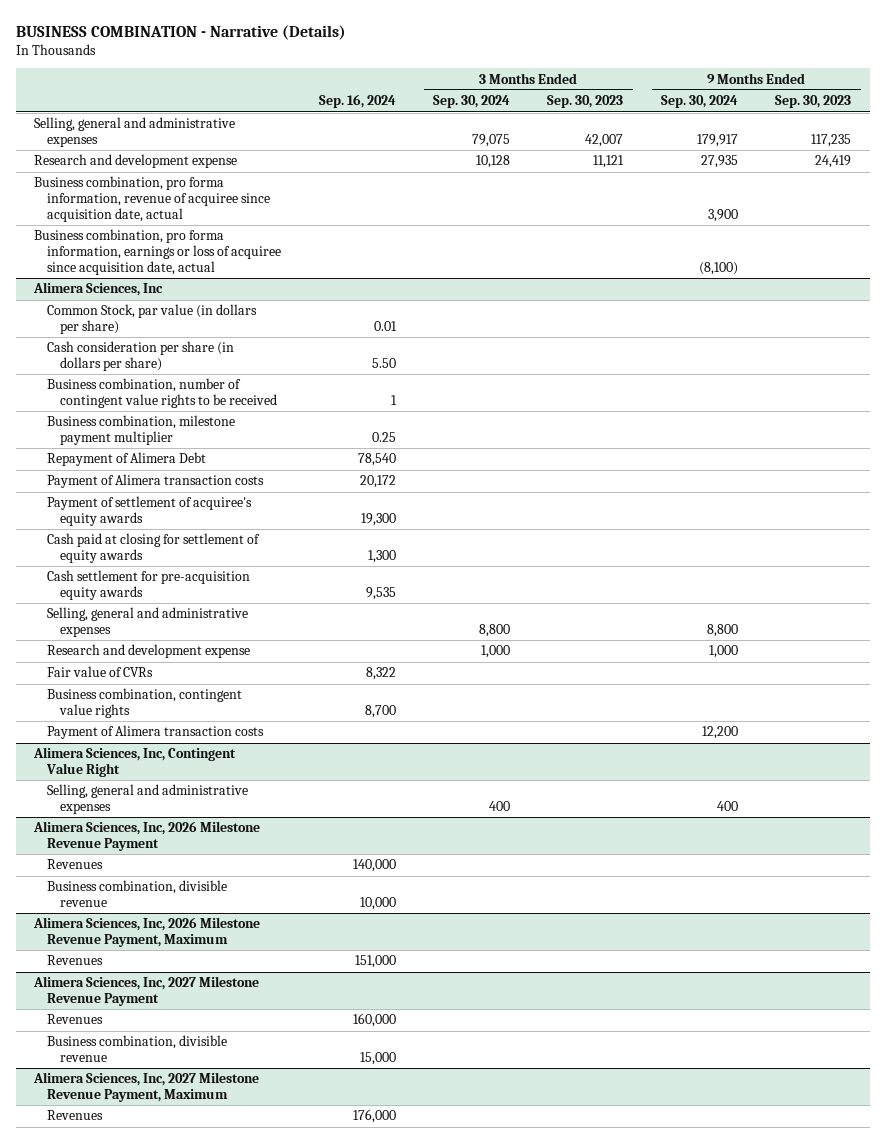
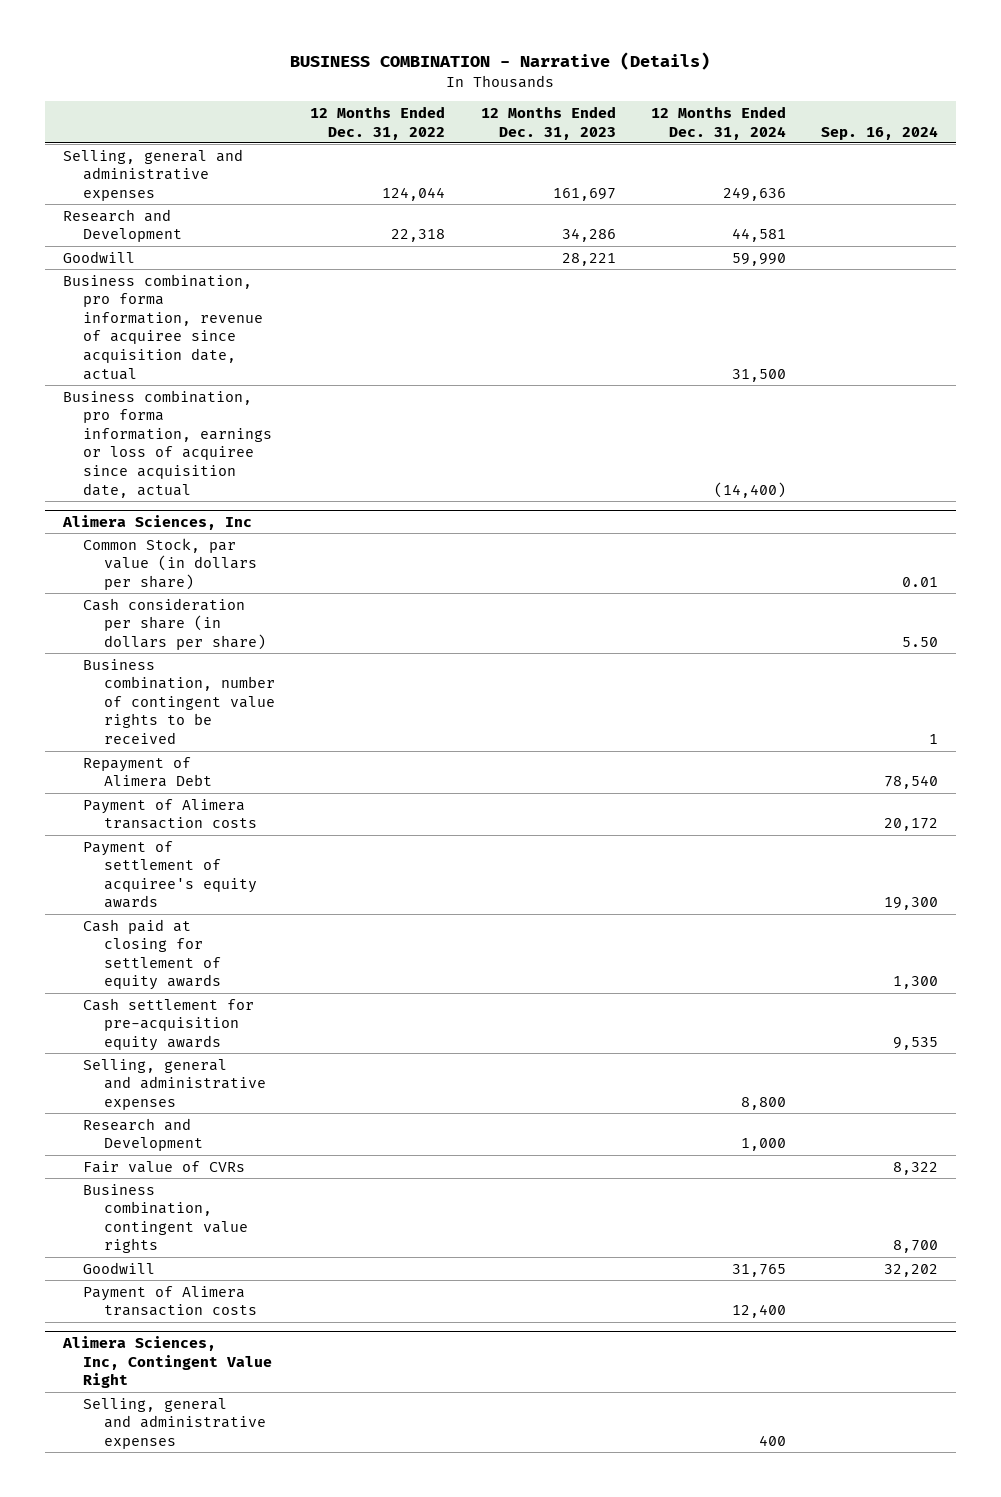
- | Sep. 16, 2024 | 3 Months Ended Sep. 30, 2024 | 3 Months Ended Sep. 30, 2023 | 9 Months Ended Sep. 30, 2024 | 9 Months Ended Sep. 30, 2023
+ | 12 Months Ended Dec. 31, 2022 | 12 Months Ended Dec. 31, 2023 | 12 Months Ended Dec. 31, 2024 | Sep. 16, 2024
- Research and development expense | | 10,128 | 11,121 | 27,935 | 24,419
+ Research and Development | 22,318 | 34,286 | 44,581 |
+ Goodwill | | 28,221 | 59,990 |
@ Alimera Sciences, Inc
- Business combination, milestone payment multiplier | 0.25 | | | |
- Research and development expense | | 1,000 | | 1,000 |
+ Research and Development | | | 1,000 |
+ Goodwill | | | 31,765 | 32,202
- Alimera Sciences, Inc, 2026 Milestone Revenue Payment
- Revenues | 140,000 | | | |
- Business combination, divisible revenue | 10,000 | | | |
- Alimera Sciences, Inc, 2026 Milestone Revenue Payment, Maximum
- Revenues | 151,000 | | | |
- Alimera Sciences, Inc, 2027 Milestone Revenue Payment
- Revenues | 160,000 | | | |
- Business combination, divisible revenue | 15,000 | | | |
- Alimera Sciences, Inc, 2027 Milestone Revenue Payment, Maximum
- Revenues | 176,000 | | | |

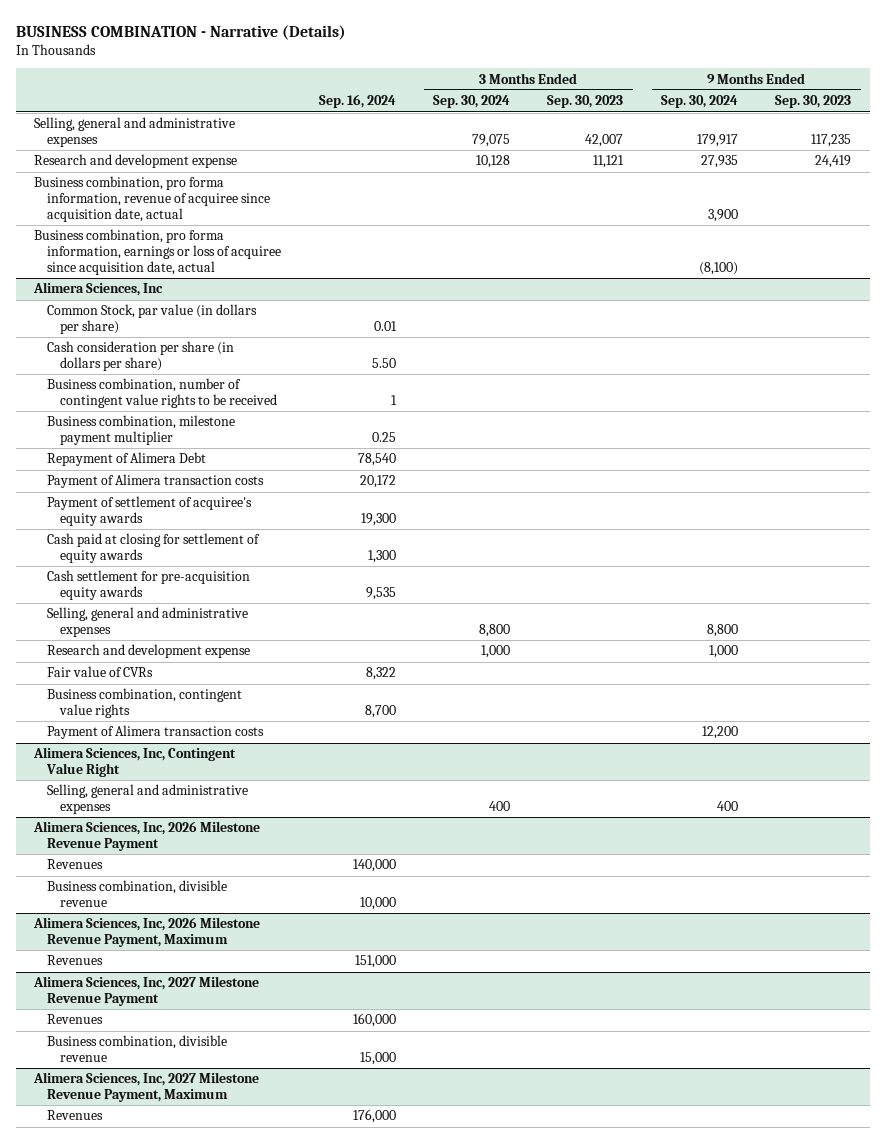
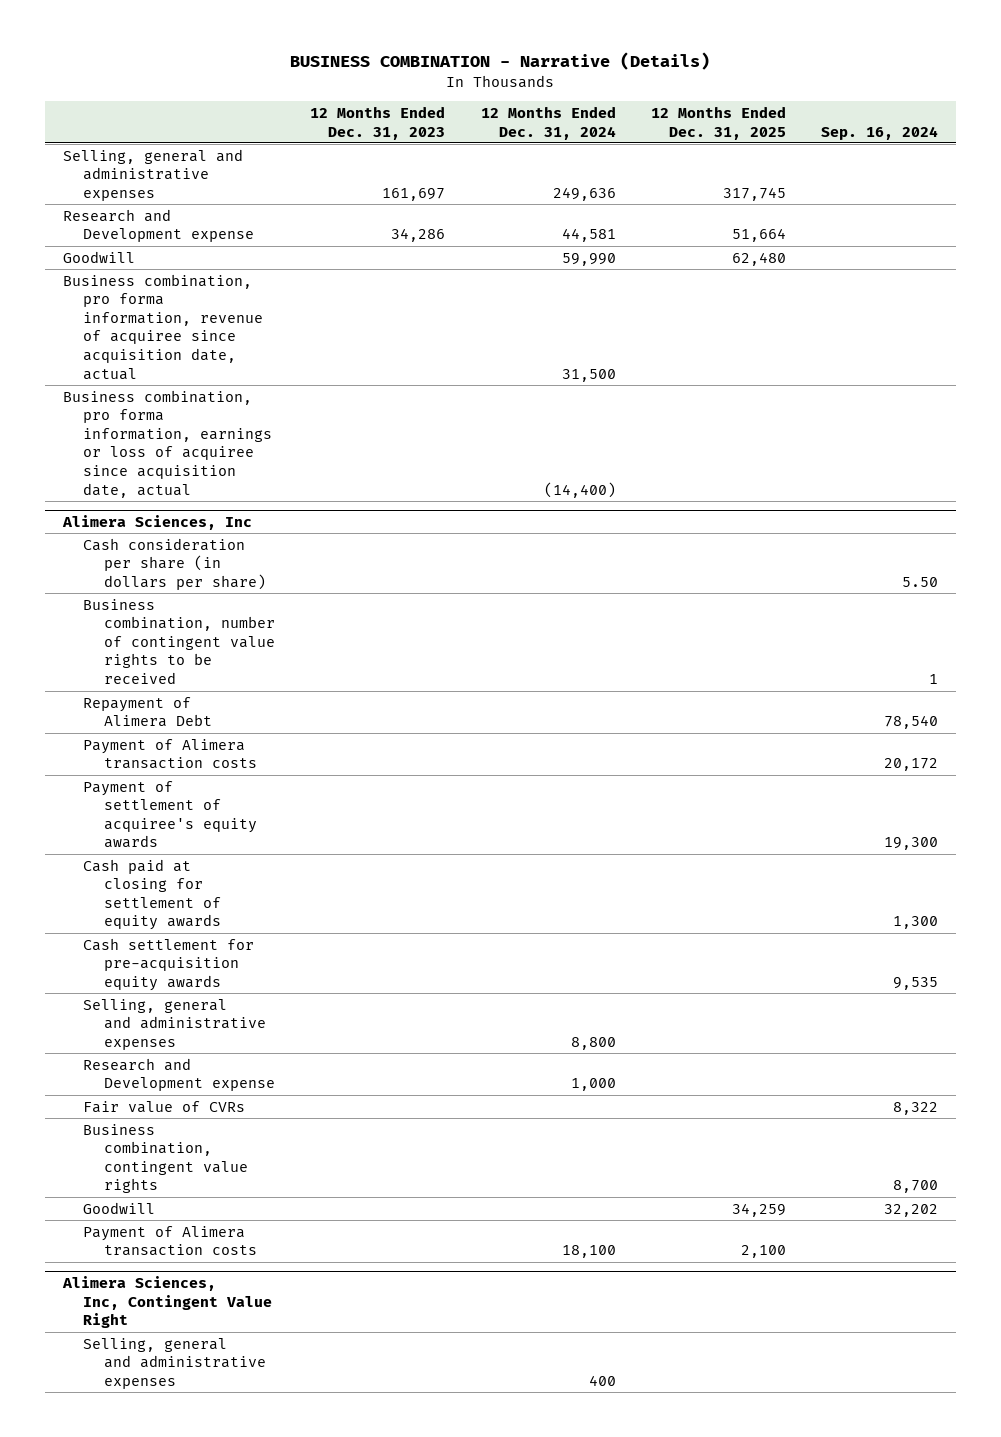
- | Sep. 16, 2024 | 3 Months Ended Sep. 30, 2024 | 3 Months Ended Sep. 30, 2023 | 9 Months Ended Sep. 30, 2024 | 9 Months Ended Sep. 30, 2023
+ | 12 Months Ended Dec. 31, 2023 | 12 Months Ended Dec. 31, 2024 | 12 Months Ended Dec. 31, 2025 | Sep. 16, 2024
- Research and development expense | | 10,128 | 11,121 | 27,935 | 24,419
+ Research and Development expense | 34,286 | 44,581 | 51,664 |
+ Goodwill | | 59,990 | 62,480 |
@ Alimera Sciences, Inc
- Common Stock, par value (in dollars per share) | 0.01 | | | |
- Business combination, milestone payment multiplier | 0.25 | | | |
- Research and development expense | | 1,000 | | 1,000 |
+ Research and Development expense | | 1,000 | |
+ Goodwill | | | 34,259 | 32,202
- Alimera Sciences, Inc, 2026 Milestone Revenue Payment
- Revenues | 140,000 | | | |
- Business combination, divisible revenue | 10,000 | | | |
- Alimera Sciences, Inc, 2026 Milestone Revenue Payment, Maximum
- Revenues | 151,000 | | | |
- Alimera Sciences, Inc, 2027 Milestone Revenue Payment
- Revenues | 160,000 | | | |
- Business combination, divisible revenue | 15,000 | | | |
- Alimera Sciences, Inc, 2027 Milestone Revenue Payment, Maximum
- Revenues | 176,000 | | | |

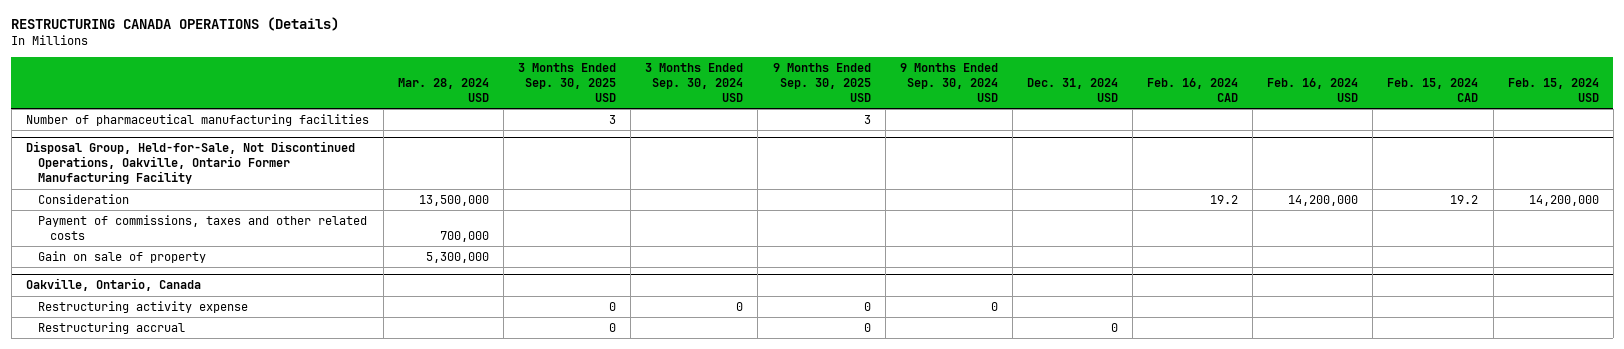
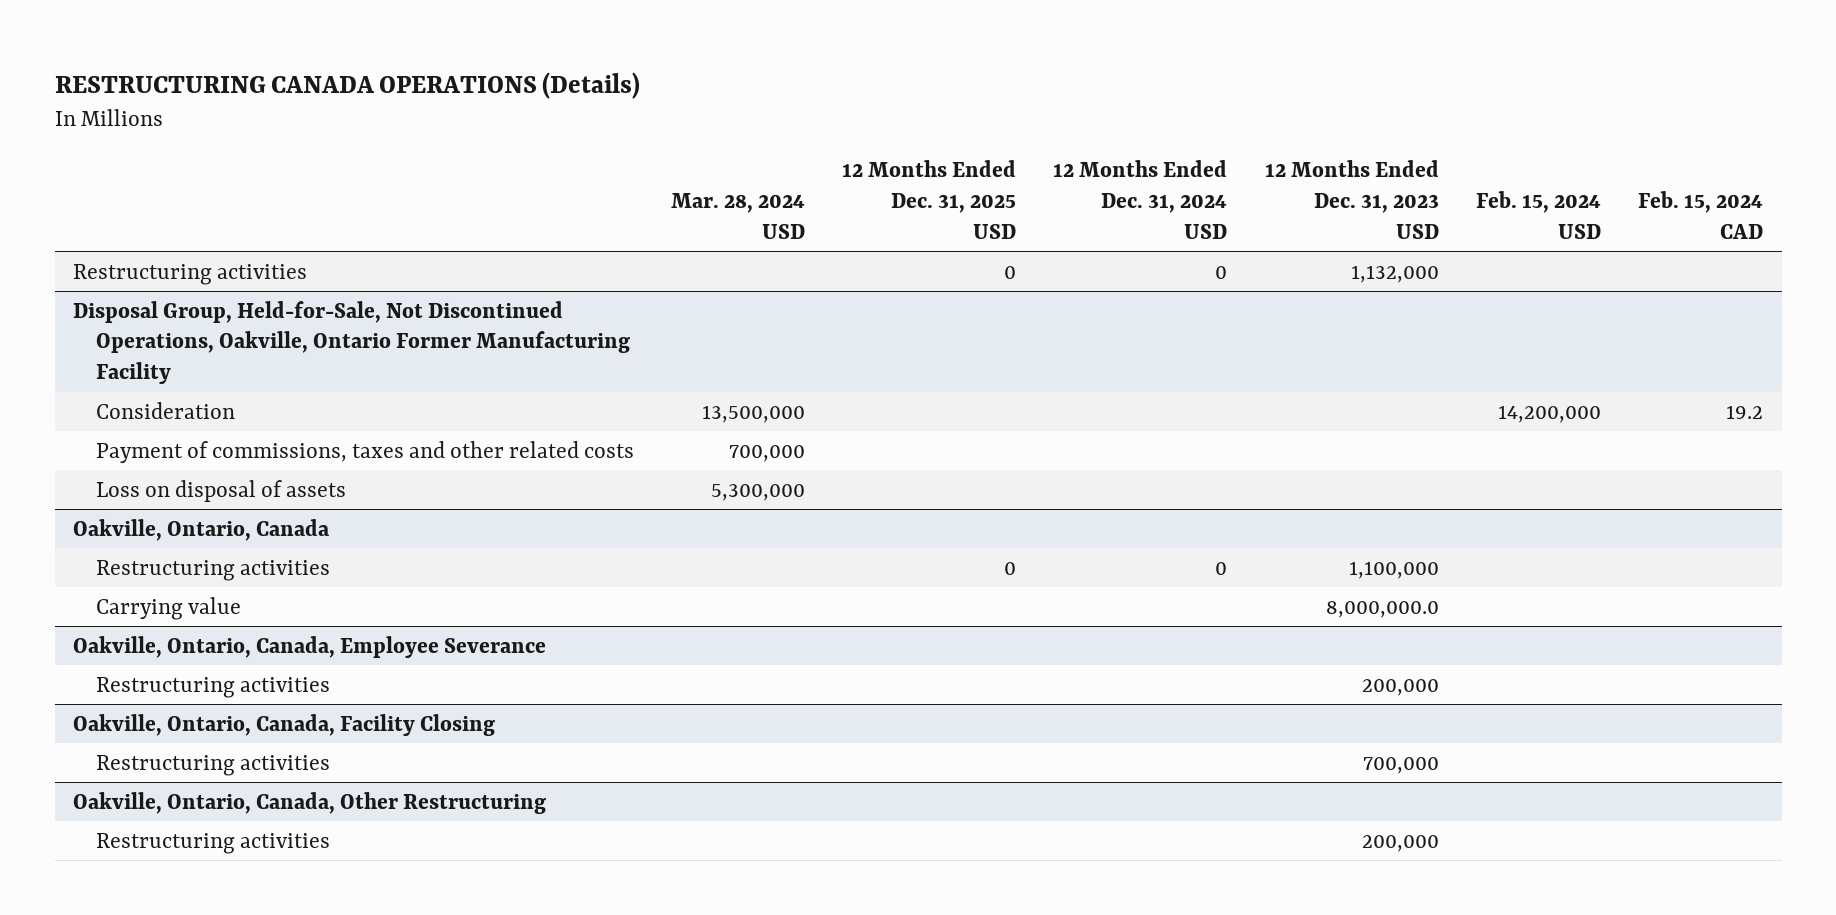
- | Mar. 28, 2024 USD | 3 Months Ended Sep. 30, 2025 USD | 3 Months Ended Sep. 30, 2024 USD | 9 Months Ended Sep. 30, 2025 USD | 9 Months Ended Sep. 30, 2024 USD | Dec. 31, 2024 USD | Feb. 16, 2024 CAD | Feb. 16, 2024 USD | Feb. 15, 2024 CAD | Feb. 15, 2024 USD
+ | Mar. 28, 2024 USD | 12 Months Ended Dec. 31, 2025 USD | 12 Months Ended Dec. 31, 2024 USD | 12 Months Ended Dec. 31, 2023 USD | Feb. 15, 2024 USD | Feb. 15, 2024 CAD
- Number of pharmaceutical manufacturing facilities | | 3 | | 3 | | | | | |
+ Restructuring activities | | 0 | 0 | 1,132,000 | |
@ Disposal Group, Held-for-Sale, Not Discontinued Operations, Oakville, Ontario Former Manufacturing Facility
- Gain on sale of property | 5,300,000 | | | | | | | | |
+ Loss on disposal of assets | 5,300,000 | | | | |
@ Oakville, Ontario, Canada
- Restructuring activity expense | | 0 | 0 | 0 | 0 | | | | |
- Restructuring accrual | | 0 | | 0 | | 0 | | | |
+ Restructuring activities | | 0 | 0 | 1,100,000 | |
+ Carrying value | | | | 8,000,000.0 | |
+ Oakville, Ontario, Canada, Employee Severance
+ Restructuring activities | | | | 200,000 | |
+ Oakville, Ontario, Canada, Facility Closing
+ Restructuring activities | | | | 700,000 | |
+ Oakville, Ontario, Canada, Other Restructuring
+ Restructuring activities | | | | 200,000 | |

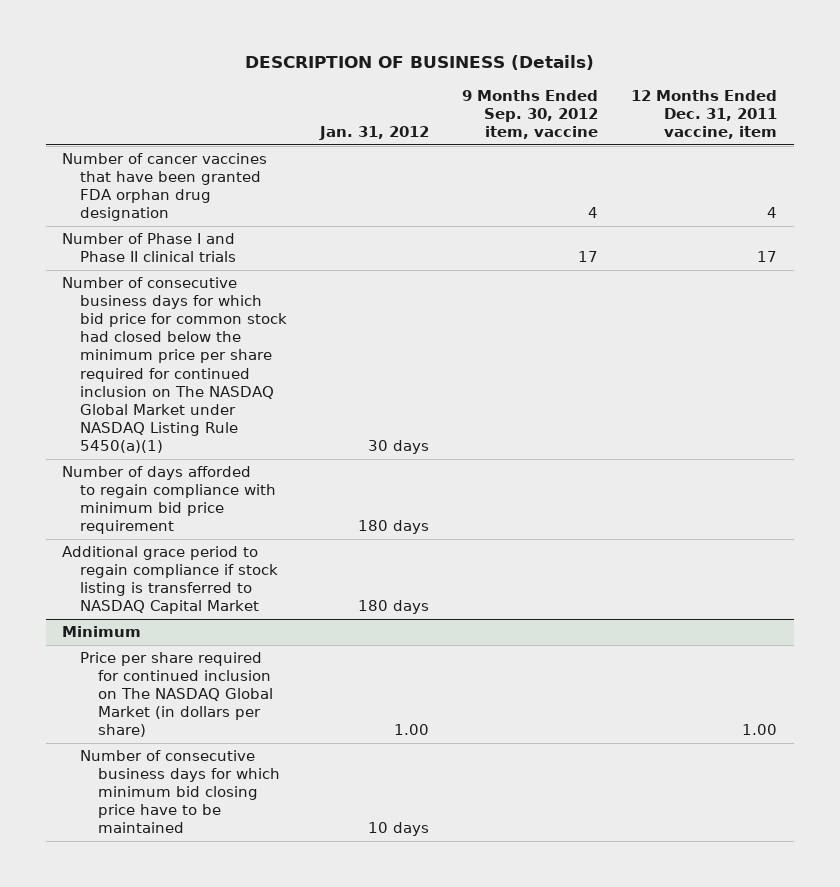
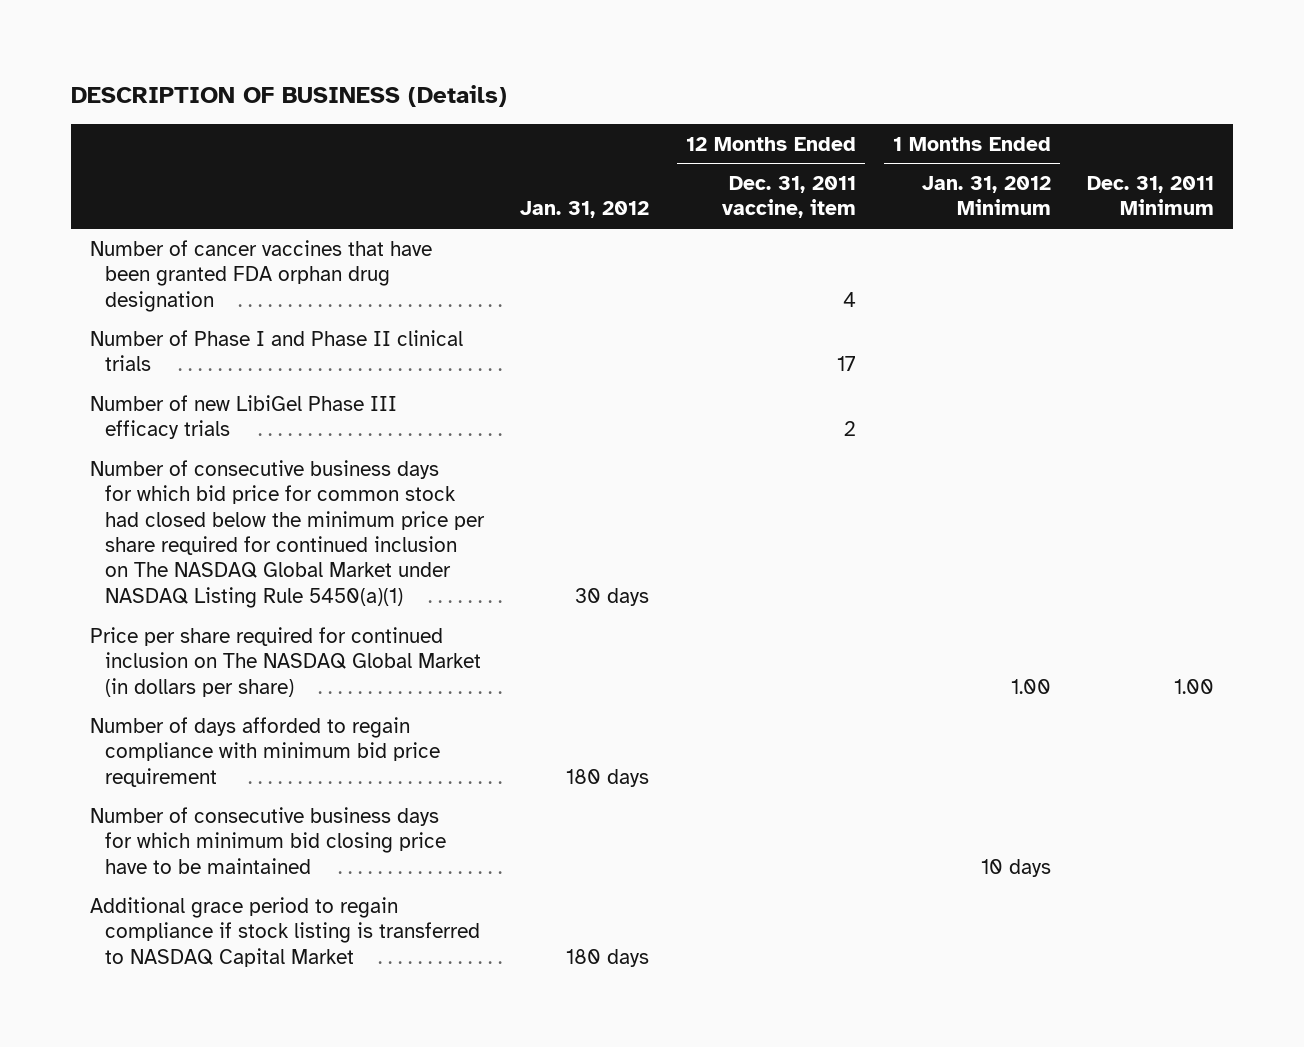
- | Jan. 31, 2012 | 9 Months Ended Sep. 30, 2012 item, vaccine | 12 Months Ended Dec. 31, 2011 vaccine, item
+ | Jan. 31, 2012 | 12 Months Ended Dec. 31, 2011 vaccine, item | 1 Months Ended Jan. 31, 2012 Minimum | Dec. 31, 2011 Minimum
+ Number of new LibiGel Phase III efficacy trials | | 2 | |
+ Price per share required for continued inclusion on The NASDAQ Global Market (in dollars per share) | | | 1.00 | 1.00
+ Number of consecutive business days for which minimum bid closing price have to be maintained | | | 10 days |
- Minimum
- Price per share required for continued inclusion on The NASDAQ Global Market (in dollars per share) | 1.00 | | 1.00
- Number of consecutive business days for which minimum bid closing price have to be maintained | 10 days | |

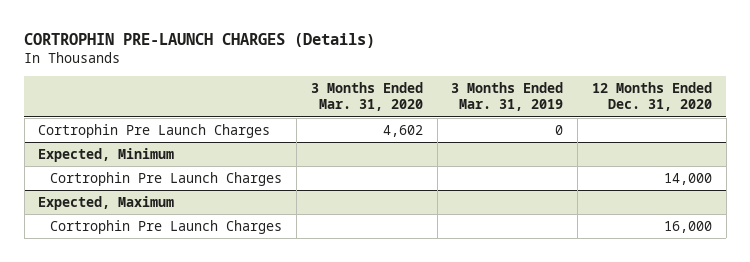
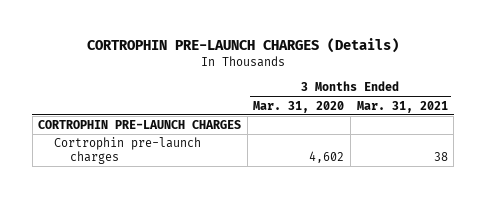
- | 3 Months Ended Mar. 31, 2020 | 3 Months Ended Mar. 31, 2019 | 12 Months Ended Dec. 31, 2020
+ | 3 Months Ended Mar. 31, 2020 | 3 Months Ended Mar. 31, 2021
- Cortrophin Pre Launch Charges | 4,602 | 0 |
- Expected, Minimum
- Cortrophin Pre Launch Charges | | | 14,000
- Expected, Maximum
- Cortrophin Pre Launch Charges | | | 16,000
+ CORTROPHIN PRE-LAUNCH CHARGES
+ Cortrophin pre-launch charges | 4,602 | 38

